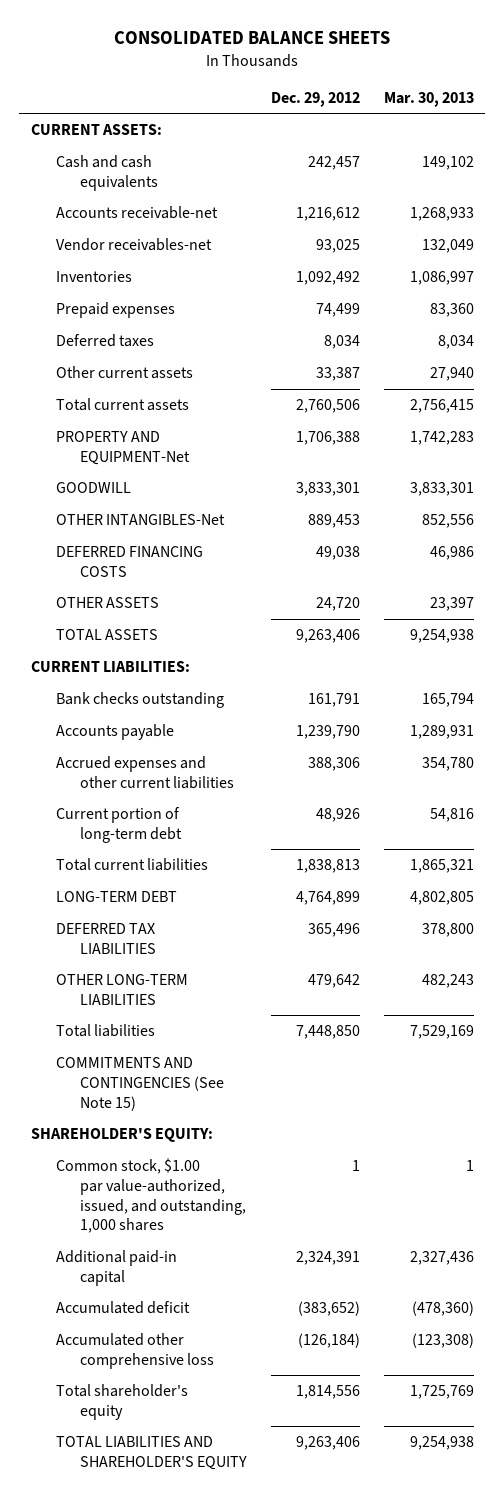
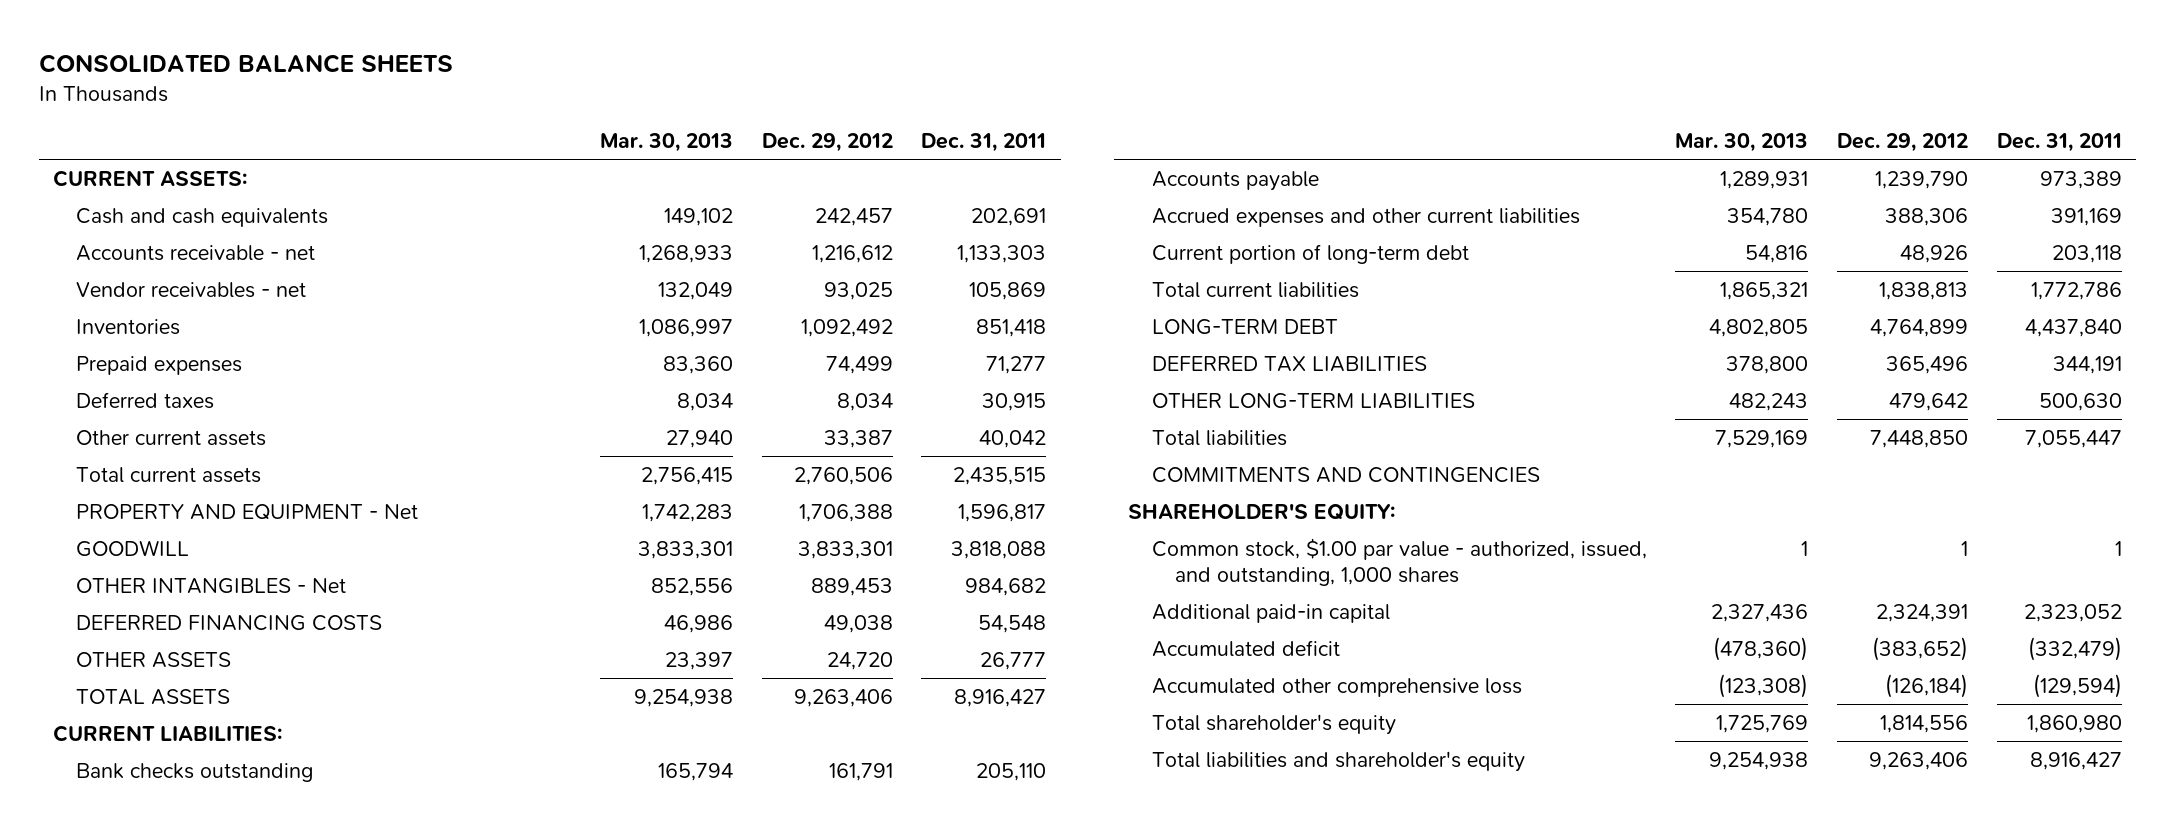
- | Dec. 29, 2012 | Mar. 30, 2013
+ | Mar. 30, 2013 | Dec. 29, 2012 | Dec. 31, 2011
- Accounts receivable-net | 1,216,612 | 1,268,933
- Vendor receivables-net | 93,025 | 132,049
+ Accounts receivable - net | 1,268,933 | 1,216,612 | 1,133,303
+ Vendor receivables - net | 132,049 | 93,025 | 105,869
- PROPERTY AND EQUIPMENT-Net | 1,706,388 | 1,742,283
+ PROPERTY AND EQUIPMENT - Net | 1,742,283 | 1,706,388 | 1,596,817
- OTHER INTANGIBLES-Net | 889,453 | 852,556
+ OTHER INTANGIBLES - Net | 852,556 | 889,453 | 984,682
- COMMITMENTS AND CONTINGENCIES (See Note 15)
+ COMMITMENTS AND CONTINGENCIES
- Common stock, $1.00 par value-authorized, issued, and outstanding, 1,000 shares | 1 | 1
+ Common stock, $1.00 par value - authorized, issued, and outstanding, 1,000 shares | 1 | 1 | 1
- TOTAL LIABILITIES AND SHAREHOLDER'S EQUITY | 9,263,406 | 9,254,938
+ Total liabilities and shareholder's equity | 9,254,938 | 9,263,406 | 8,916,427

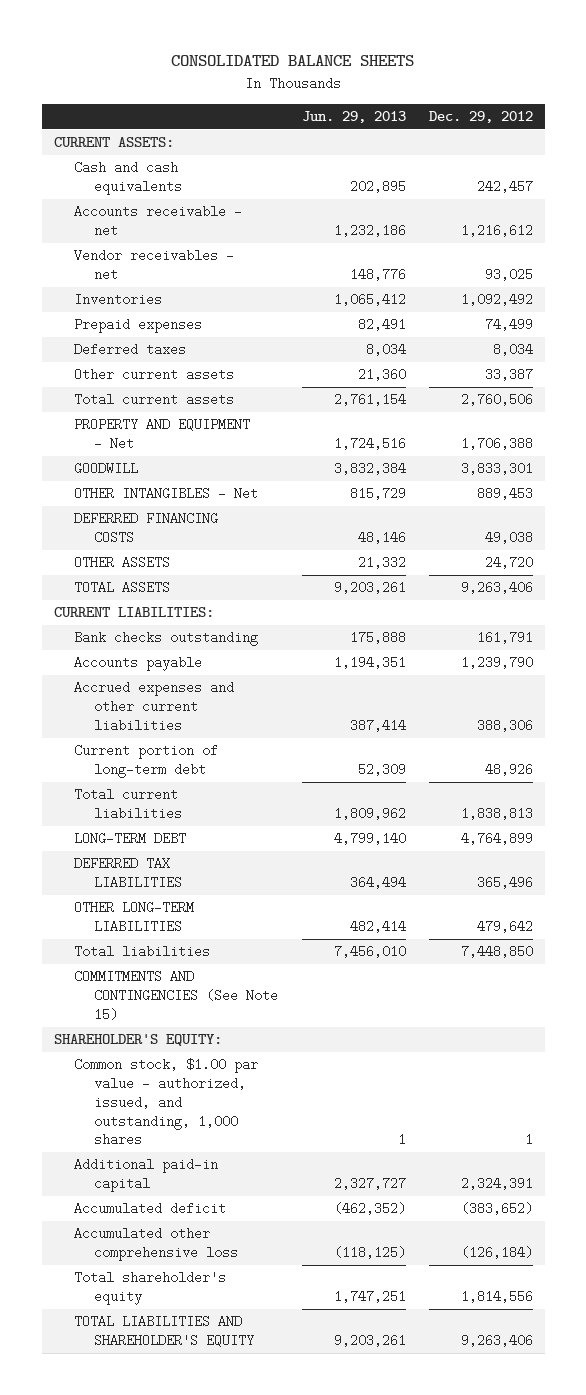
- | Mar. 30, 2013 | Dec. 29, 2012 | Dec. 31, 2011
+ | Jun. 29, 2013 | Dec. 29, 2012
- COMMITMENTS AND CONTINGENCIES
+ COMMITMENTS AND CONTINGENCIES (See Note 15)
- Total liabilities and shareholder's equity | 9,254,938 | 9,263,406 | 8,916,427
+ TOTAL LIABILITIES AND SHAREHOLDER'S EQUITY | 9,203,261 | 9,263,406

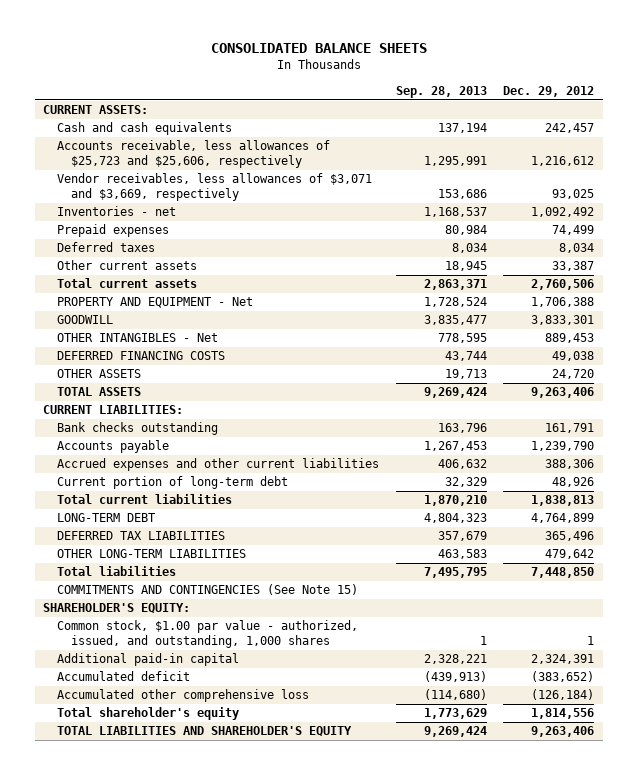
- | Jun. 29, 2013 | Dec. 29, 2012
+ | Sep. 28, 2013 | Dec. 29, 2012
- Accounts receivable - net | 1,232,186 | 1,216,612
- Vendor receivables - net | 148,776 | 93,025
- Inventories | 1,065,412 | 1,092,492
+ Accounts receivable, less allowances of $25,723 and $25,606, respectively | 1,295,991 | 1,216,612
+ Vendor receivables, less allowances of $3,071 and $3,669, respectively | 153,686 | 93,025
+ Inventories - net | 1,168,537 | 1,092,492

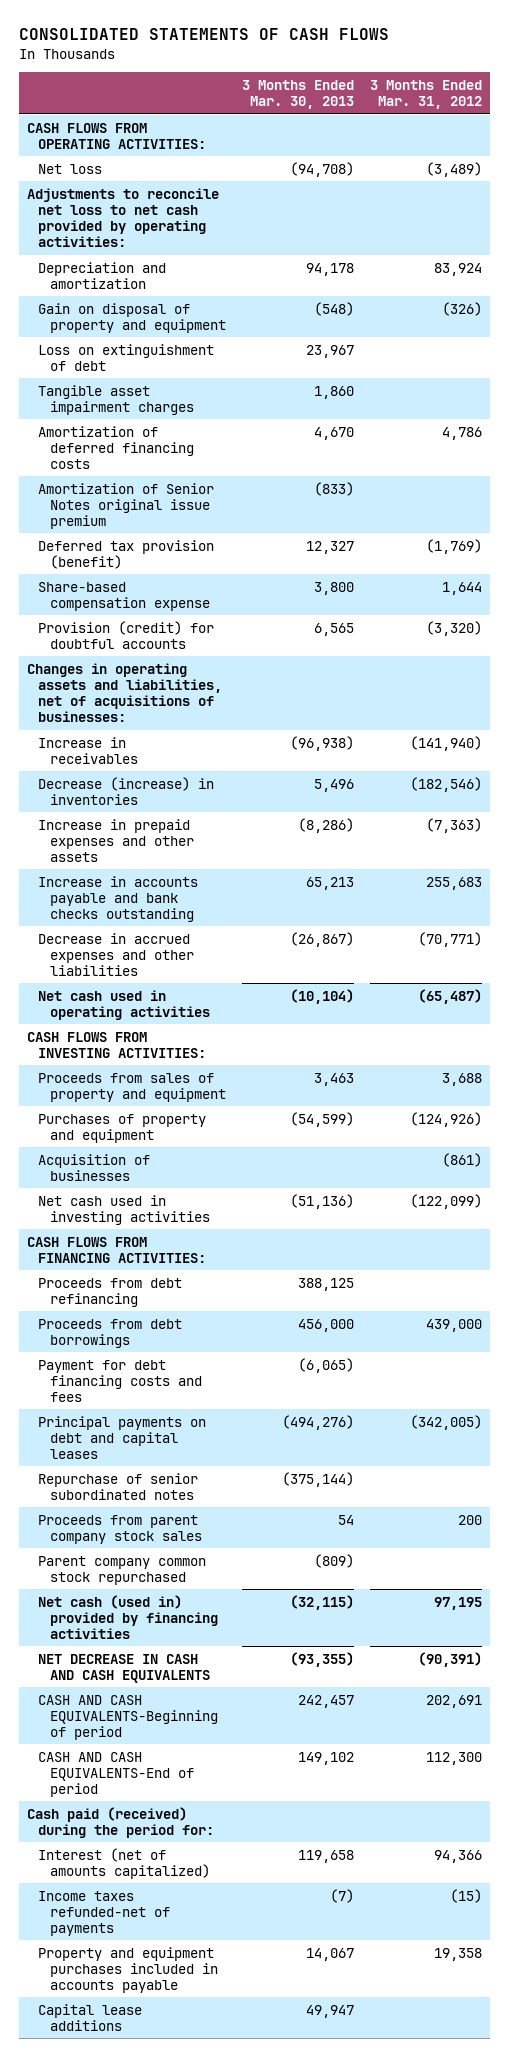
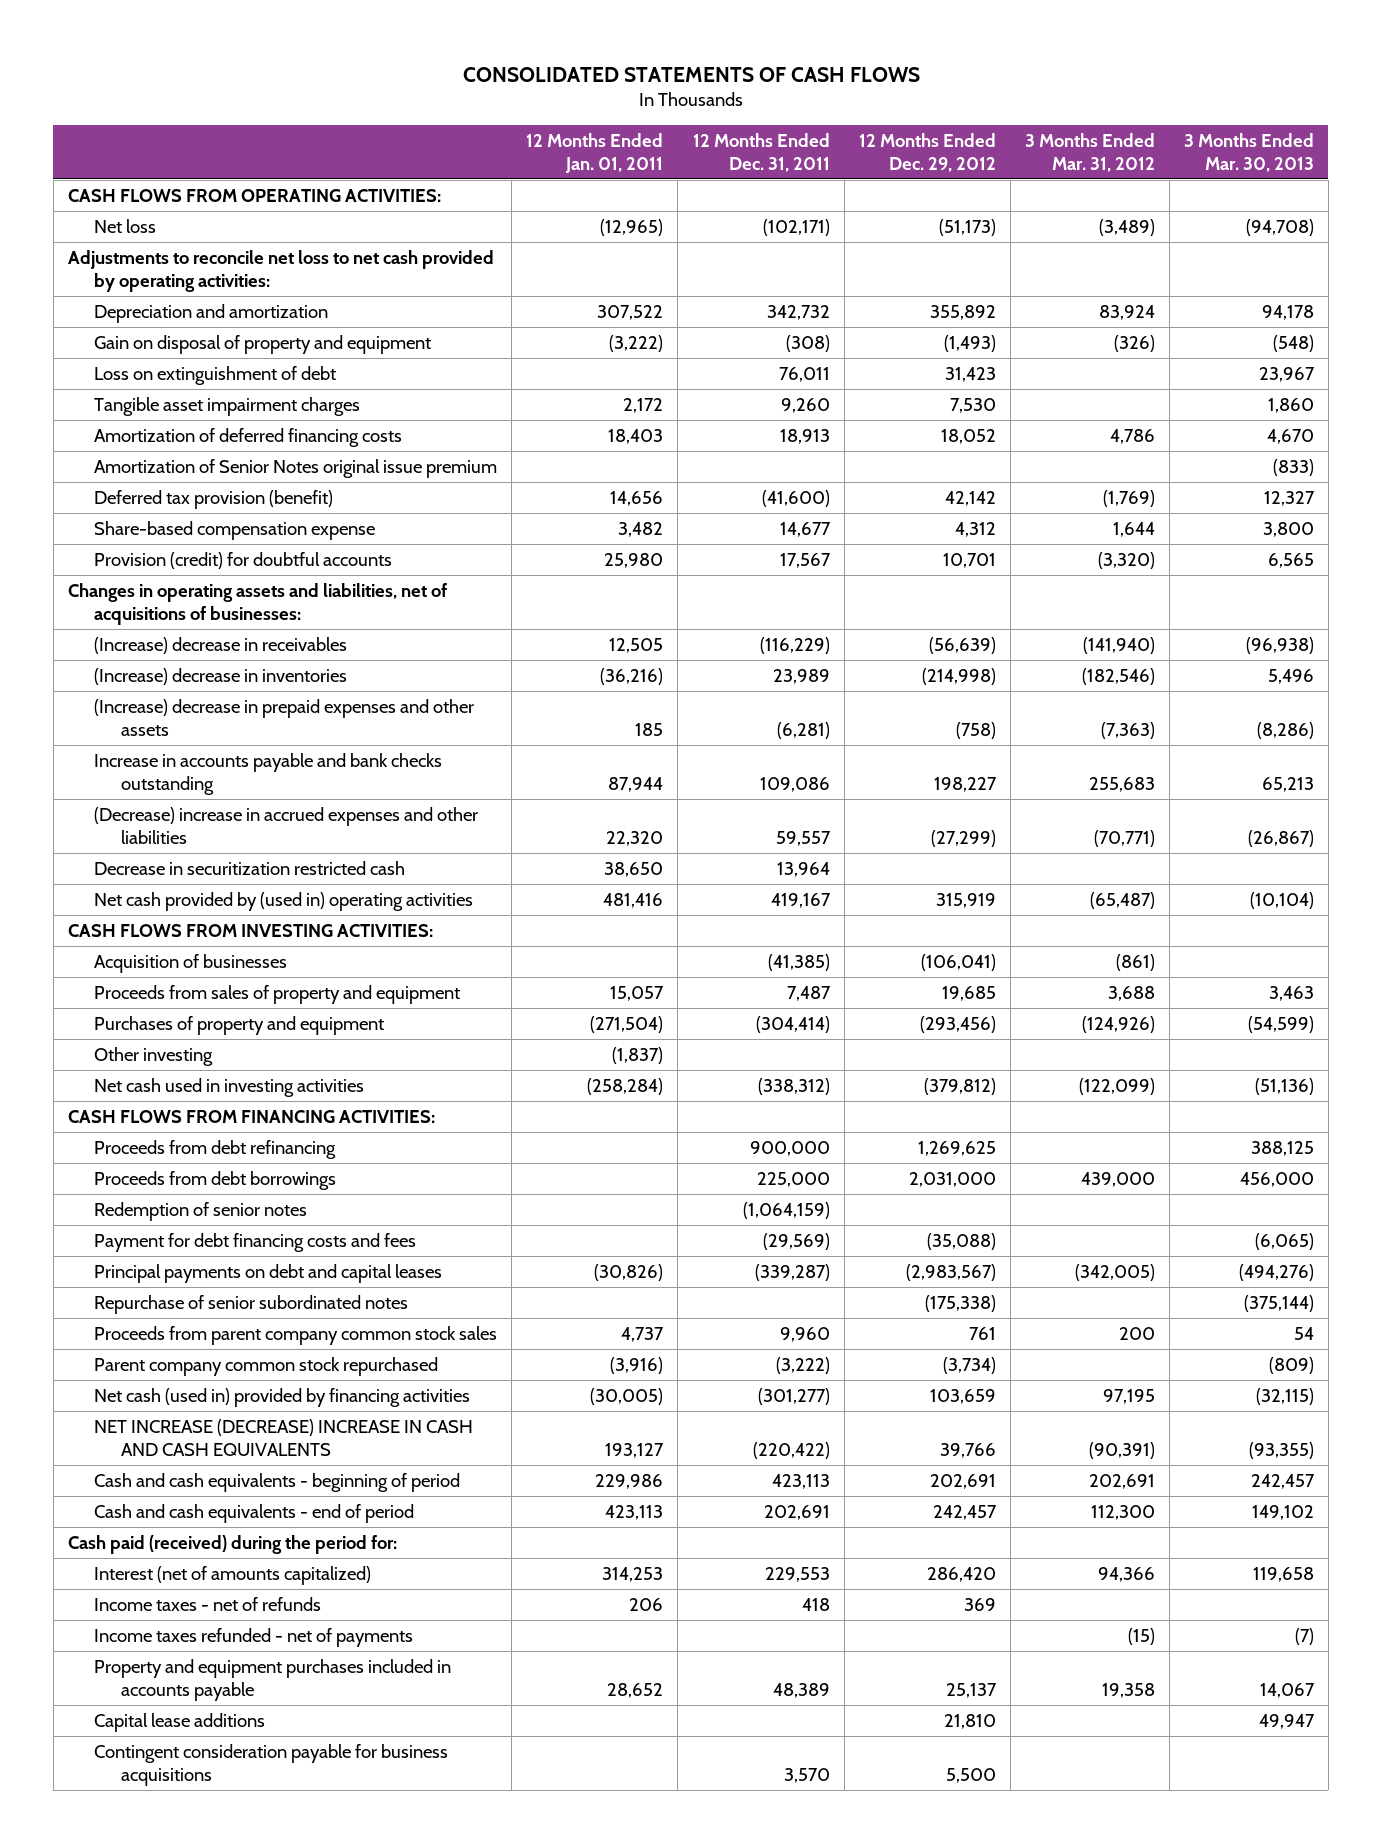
- | 3 Months Ended Mar. 30, 2013 | 3 Months Ended Mar. 31, 2012
+ | 12 Months Ended Jan. 01, 2011 | 12 Months Ended Dec. 31, 2011 | 12 Months Ended Dec. 29, 2012 | 3 Months Ended Mar. 31, 2012 | 3 Months Ended Mar. 30, 2013
- Increase in receivables | (96,938) | (141,940)
- Decrease (increase) in inventories | 5,496 | (182,546)
- Increase in prepaid expenses and other assets | (8,286) | (7,363)
+ (Increase) decrease in receivables | 12,505 | (116,229) | (56,639) | (141,940) | (96,938)
+ (Increase) decrease in inventories | (36,216) | 23,989 | (214,998) | (182,546) | 5,496
+ (Increase) decrease in prepaid expenses and other assets | 185 | (6,281) | (758) | (7,363) | (8,286)
- Decrease in accrued expenses and other liabilities | (26,867) | (70,771)
- Net cash used in operating activities | (10,104) | (65,487)
+ (Decrease) increase in accrued expenses and other liabilities | 22,320 | 59,557 | (27,299) | (70,771) | (26,867)
+ Decrease in securitization restricted cash | 38,650 | 13,964 | | |
+ Net cash provided by (used in) operating activities | 481,416 | 419,167 | 315,919 | (65,487) | (10,104)
moved up: Acquisition of businesses | | (41,385) | (106,041) | (861) |
+ Other investing | (1,837) | | | |
+ Redemption of senior notes | | (1,064,159) | | |
- Proceeds from parent company stock sales | 54 | 200
+ Proceeds from parent company common stock sales | 4,737 | 9,960 | 761 | 200 | 54
- NET DECREASE IN CASH AND CASH EQUIVALENTS | (93,355) | (90,391)
- CASH AND CASH EQUIVALENTS-Beginning of period | 242,457 | 202,691
- CASH AND CASH EQUIVALENTS-End of period | 149,102 | 112,300
+ NET INCREASE (DECREASE) INCREASE IN CASH AND CASH EQUIVALENTS | 193,127 | (220,422) | 39,766 | (90,391) | (93,355)
+ Cash and cash equivalents - beginning of period | 229,986 | 423,113 | 202,691 | 202,691 | 242,457
+ Cash and cash equivalents - end of period | 423,113 | 202,691 | 242,457 | 112,300 | 149,102
- Income taxes refunded-net of payments | (7) | (15)
+ Income taxes - net of refunds | 206 | 418 | 369 | |
+ Income taxes refunded - net of payments | | | | (15) | (7)
+ Contingent consideration payable for business acquisitions | | 3,570 | 5,500 | |

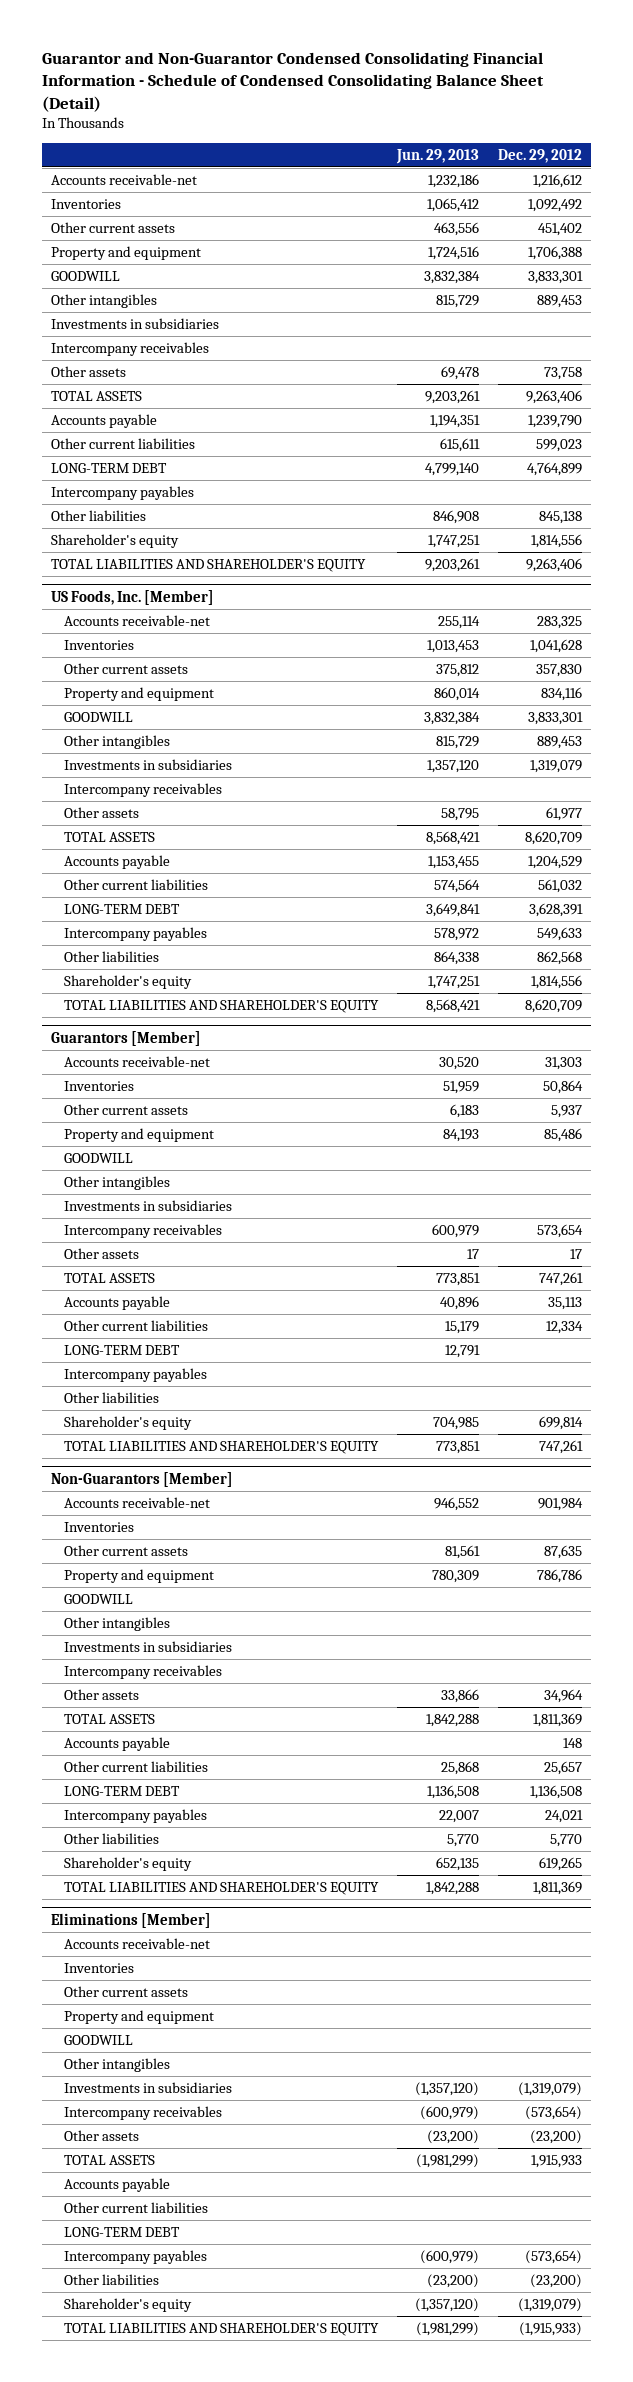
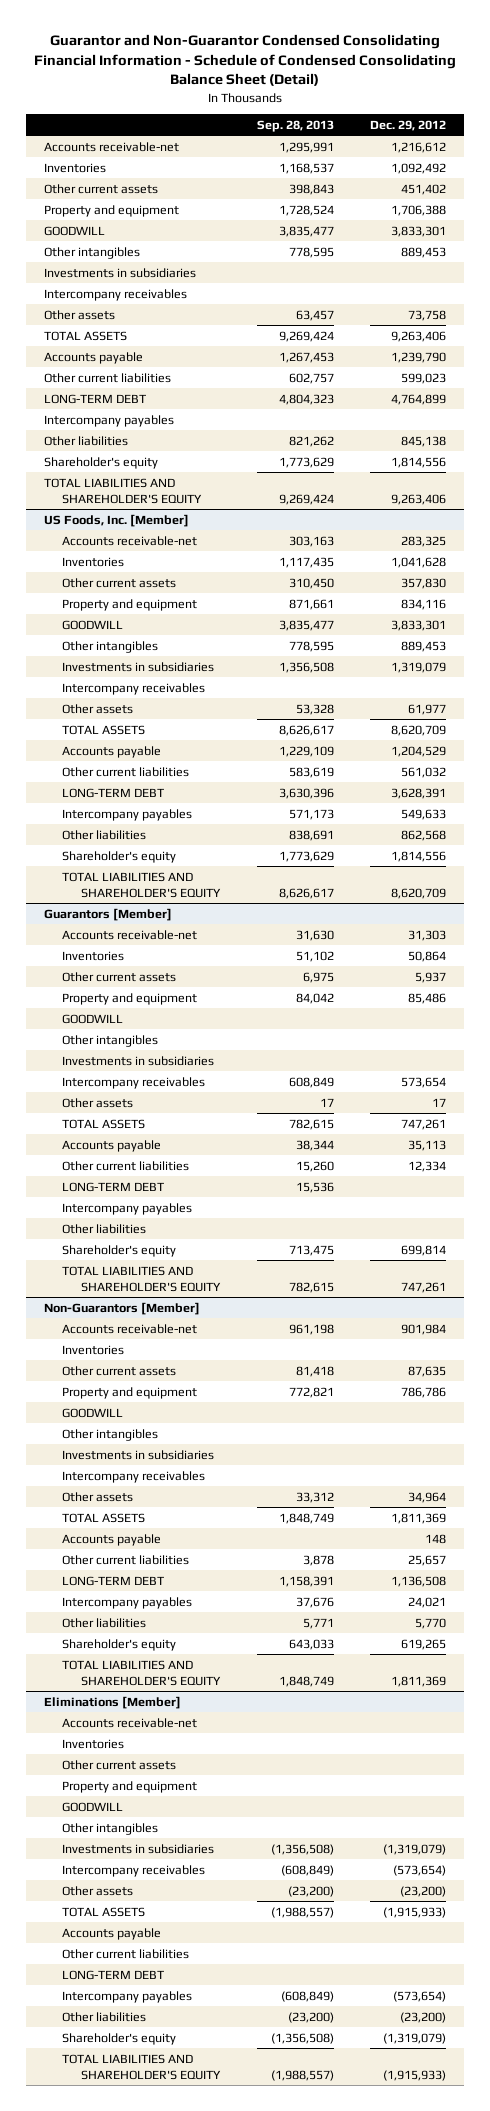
- | Jun. 29, 2013 | Dec. 29, 2012
+ | Sep. 28, 2013 | Dec. 29, 2012
@ Eliminations [Member]
- TOTAL ASSETS | (1,981,299) | 1,915,933
+ TOTAL ASSETS | (1,988,557) | (1,915,933)

